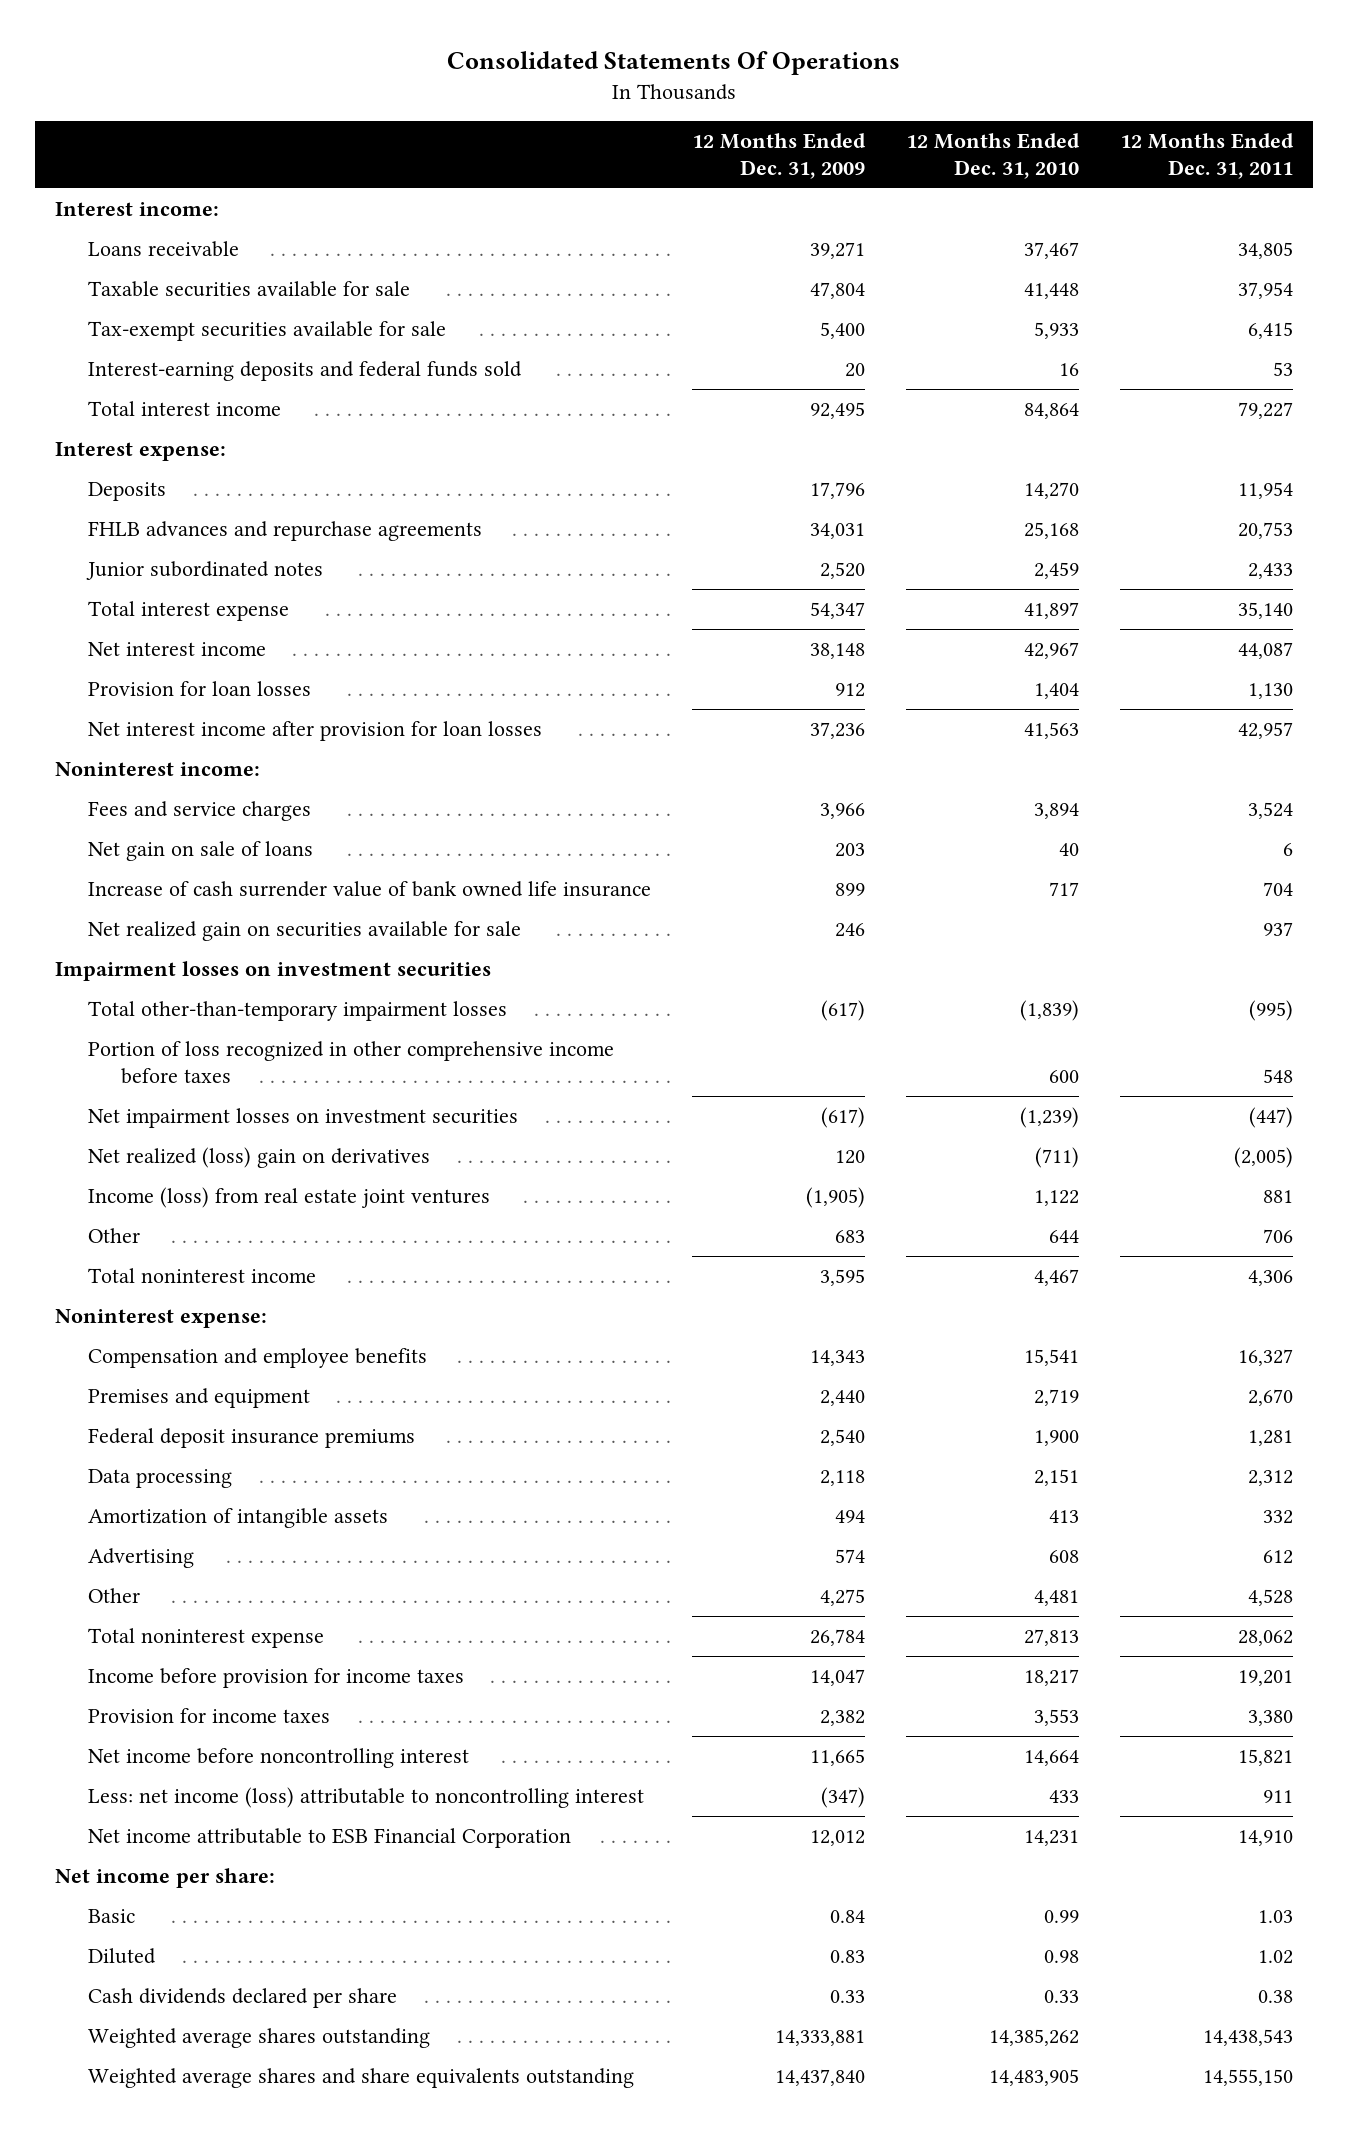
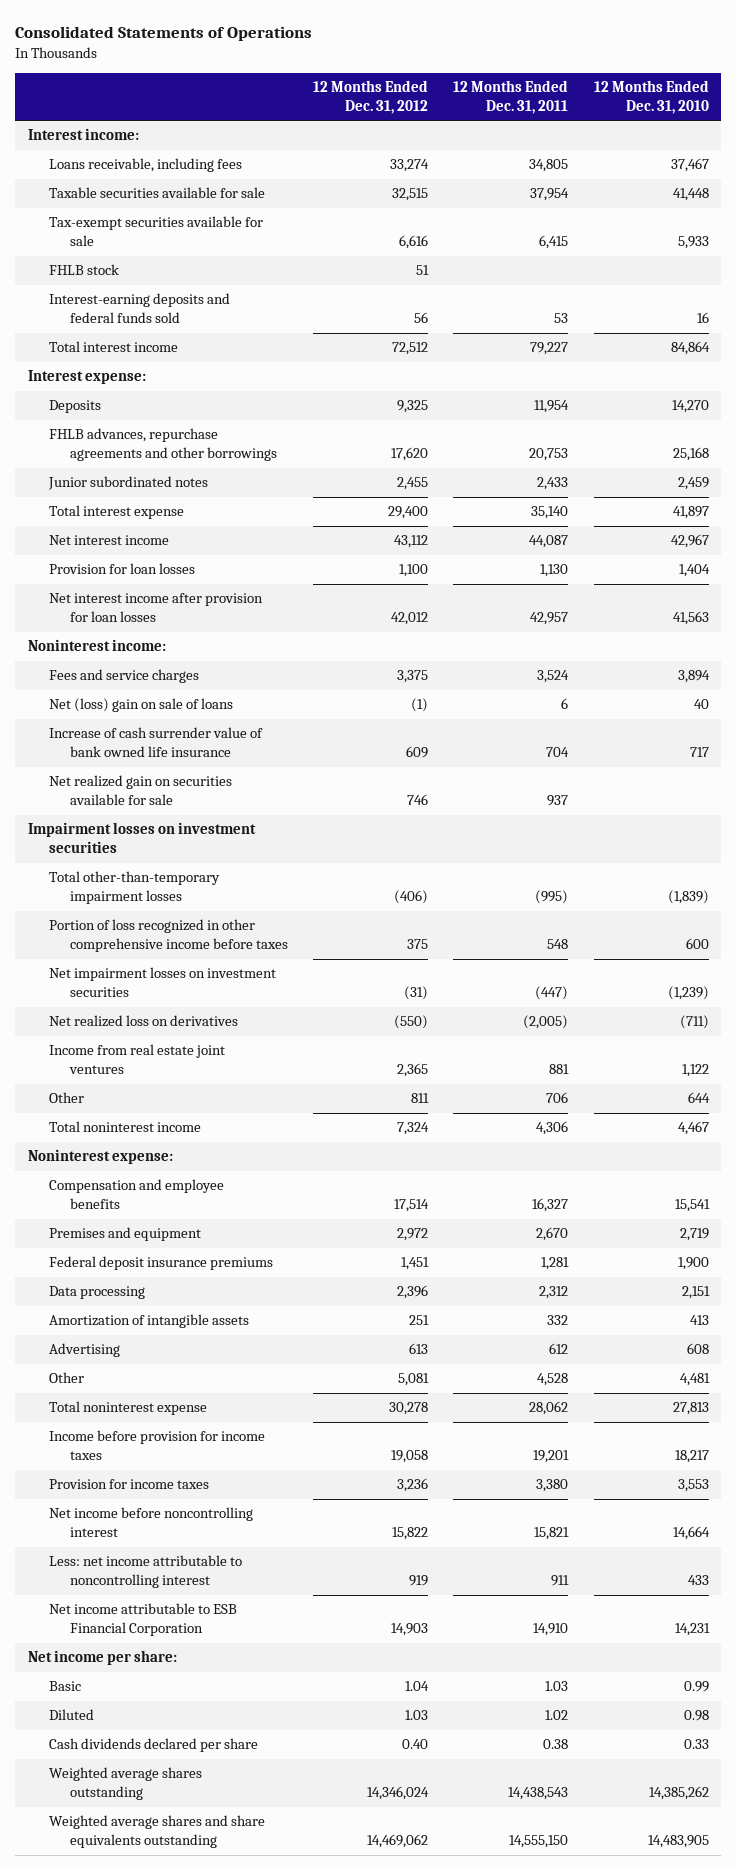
- Consolidated Statements Of Operations
+ Consolidated Statements of Operations
- | 12 Months Ended Dec. 31, 2009 | 12 Months Ended Dec. 31, 2010 | 12 Months Ended Dec. 31, 2011
+ | 12 Months Ended Dec. 31, 2012 | 12 Months Ended Dec. 31, 2011 | 12 Months Ended Dec. 31, 2010
- Loans receivable | 39,271 | 37,467 | 34,805
+ Loans receivable, including fees | 33,274 | 34,805 | 37,467
+ FHLB stock | 51 | |
- FHLB advances and repurchase agreements | 34,031 | 25,168 | 20,753
+ FHLB advances, repurchase agreements and other borrowings | 17,620 | 20,753 | 25,168
- Net gain on sale of loans | 203 | 40 | 6
+ Net (loss) gain on sale of loans | (1) | 6 | 40
- Net realized (loss) gain on derivatives | 120 | (711) | (2,005)
- Income (loss) from real estate joint ventures | (1,905) | 1,122 | 881
+ Net realized loss on derivatives | (550) | (2,005) | (711)
+ Income from real estate joint ventures | 2,365 | 881 | 1,122
- Less: net income (loss) attributable to noncontrolling interest | (347) | 433 | 911
+ Less: net income attributable to noncontrolling interest | 919 | 911 | 433

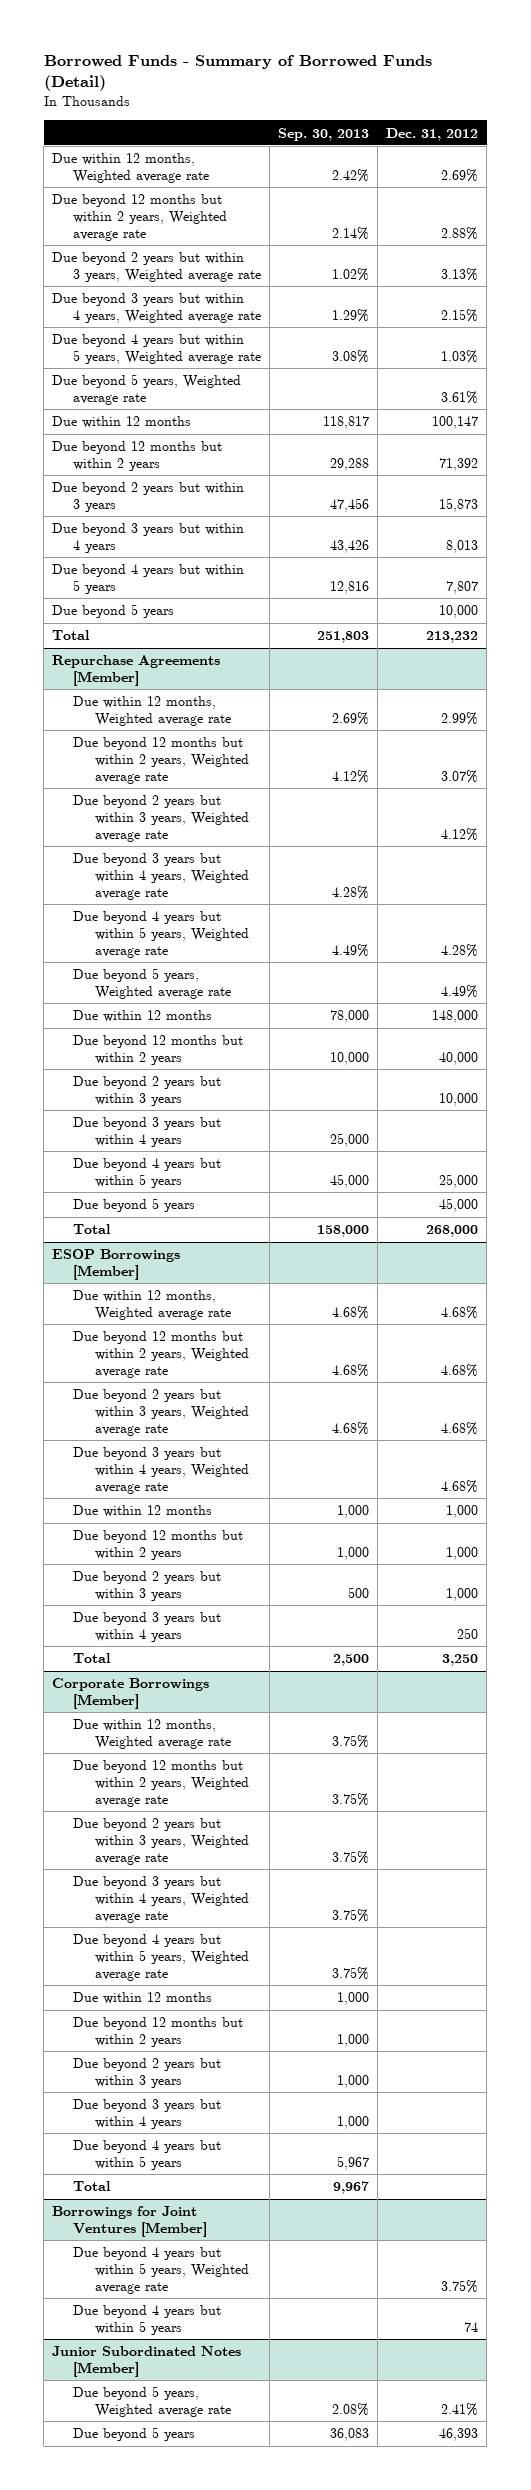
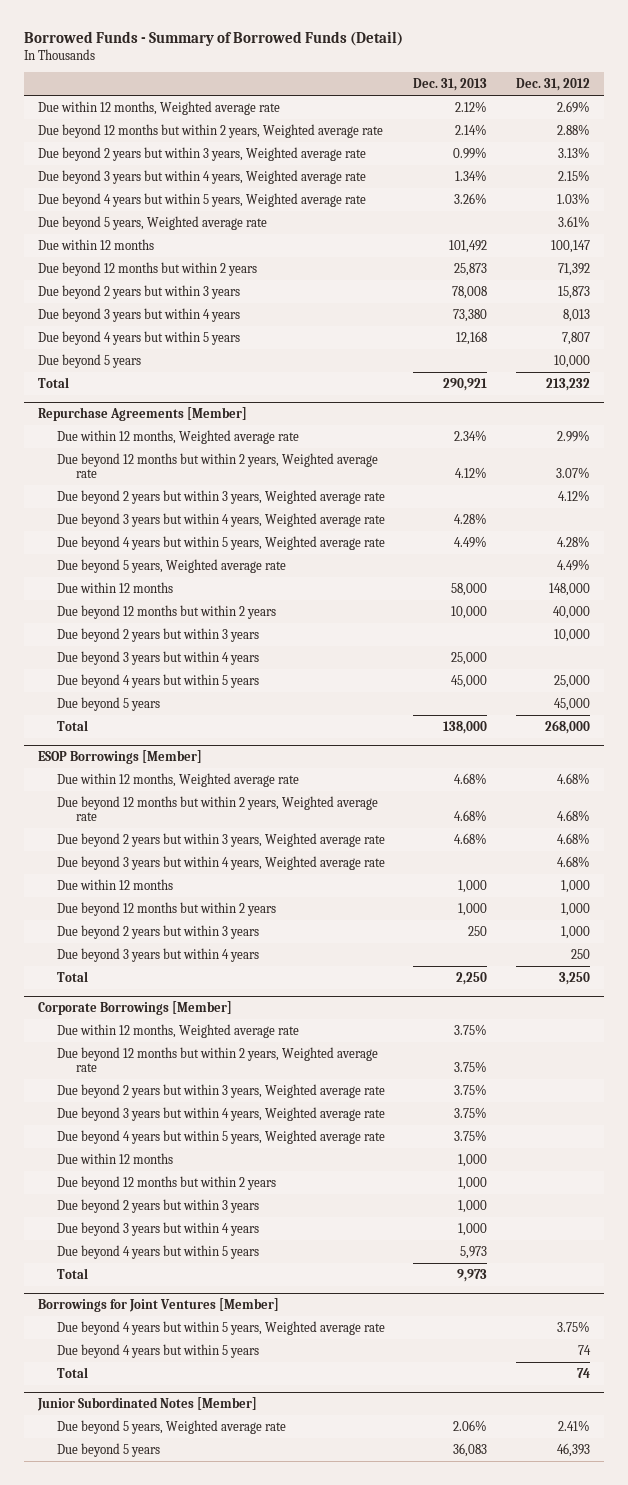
- | Sep. 30, 2013 | Dec. 31, 2012
+ | Dec. 31, 2013 | Dec. 31, 2012
@ Borrowings for Joint Ventures [Member]
+ Total | | 74

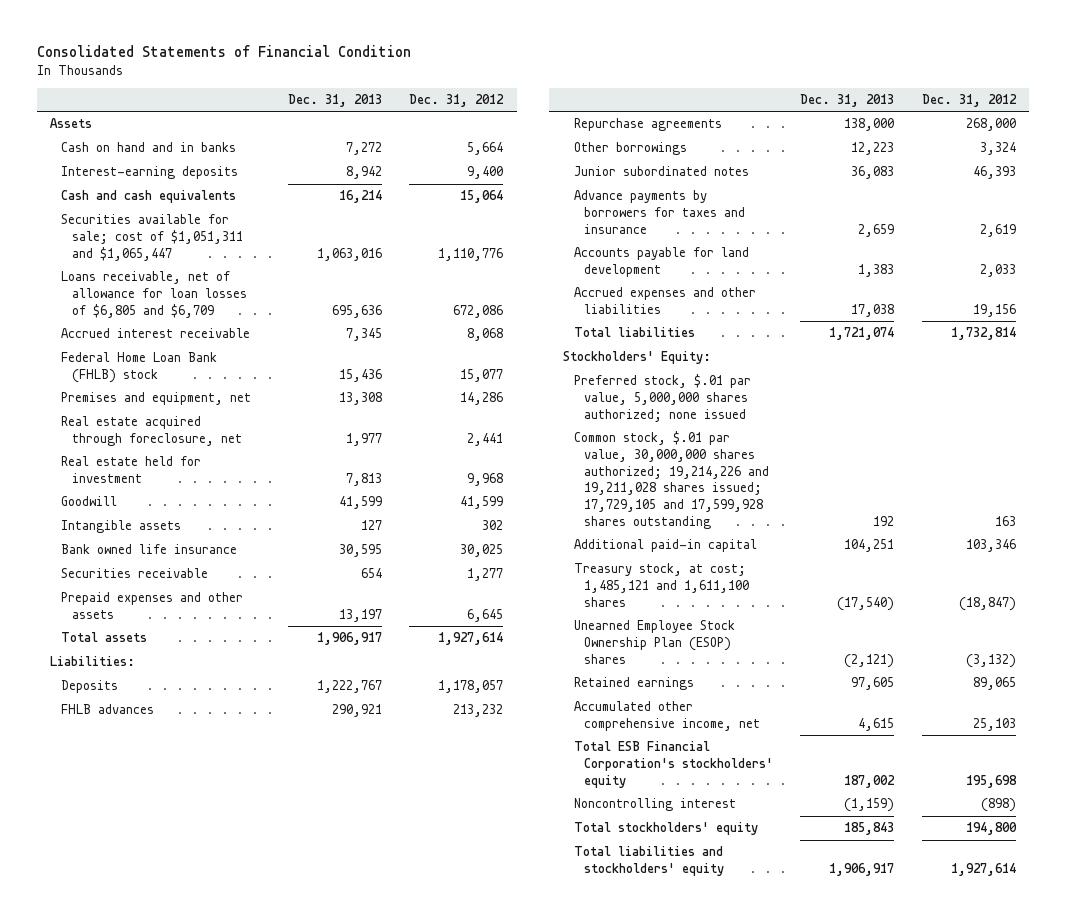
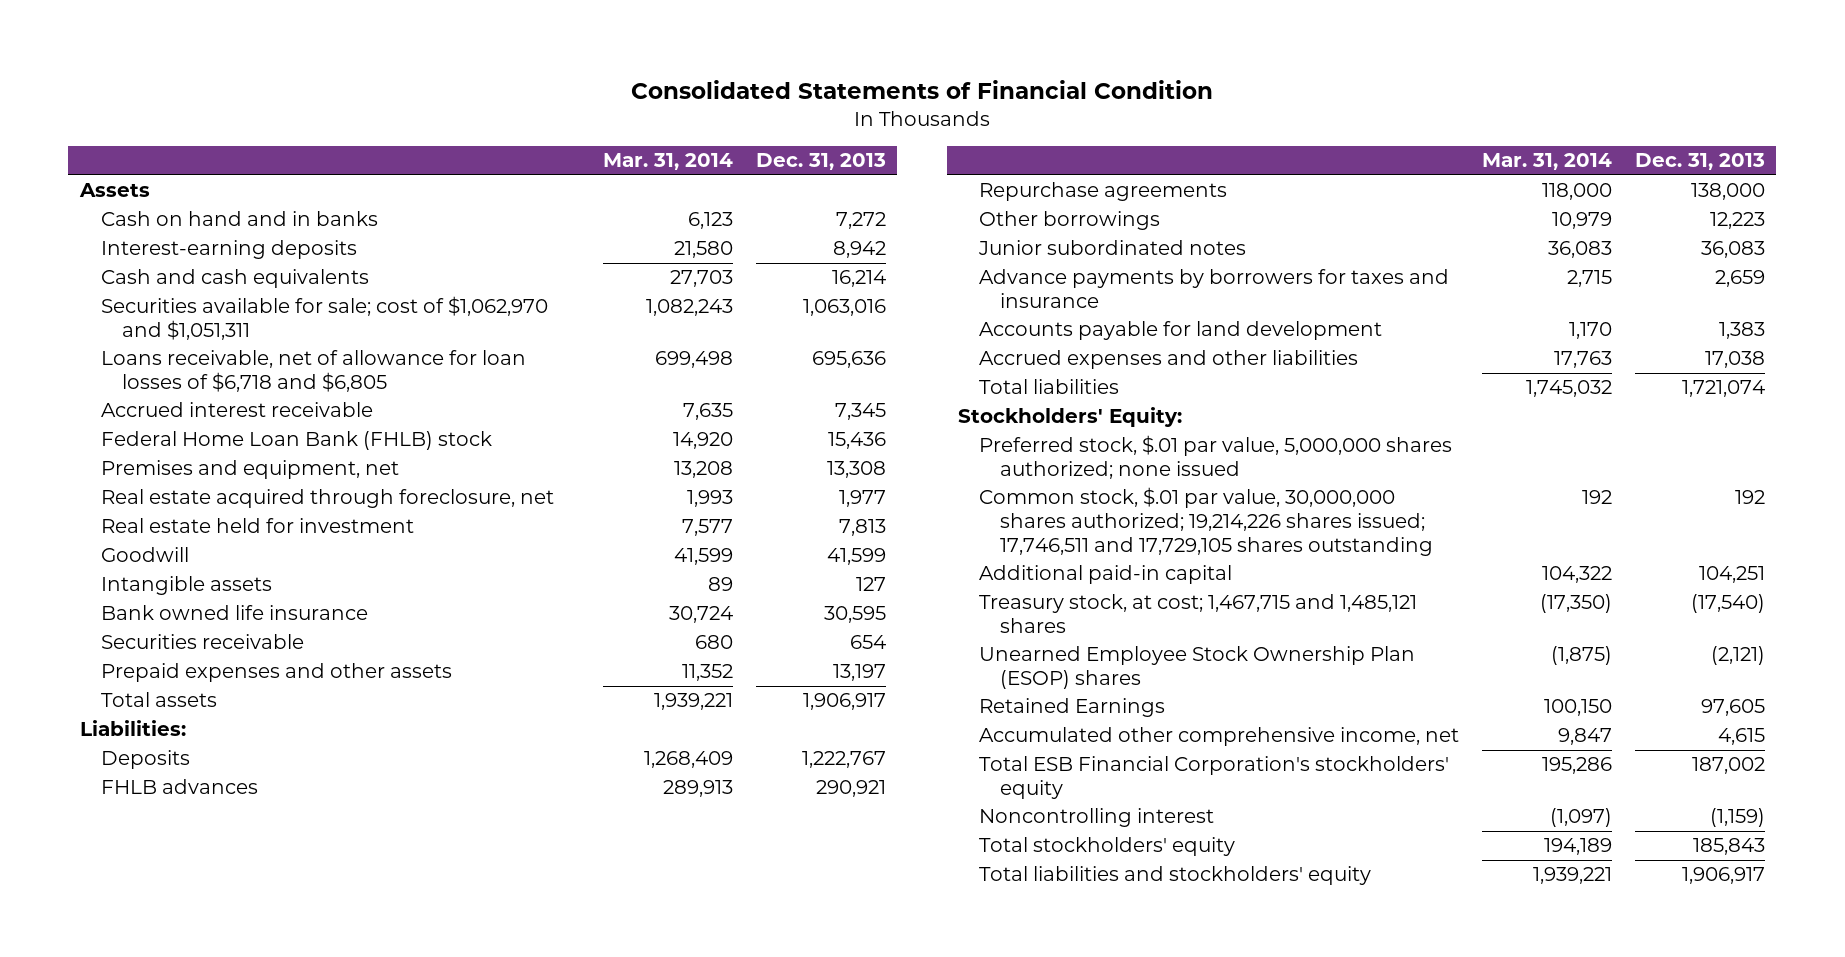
- | Dec. 31, 2013 | Dec. 31, 2012
+ | Mar. 31, 2014 | Dec. 31, 2013
- Securities available for sale; cost of $1,051,311 and $1,065,447 | 1,063,016 | 1,110,776
- Loans receivable, net of allowance for loan losses of $6,805 and $6,709 | 695,636 | 672,086
+ Securities available for sale; cost of $1,062,970 and $1,051,311 | 1,082,243 | 1,063,016
+ Loans receivable, net of allowance for loan losses of $6,718 and $6,805 | 699,498 | 695,636
- Common stock, $.01 par value, 30,000,000 shares authorized; 19,214,226 and 19,211,028 shares issued; 17,729,105 and 17,599,928 shares outstanding | 192 | 163
+ Common stock, $.01 par value, 30,000,000 shares authorized; 19,214,226 shares issued; 17,746,511 and 17,729,105 shares outstanding | 192 | 192
- Treasury stock, at cost; 1,485,121 and 1,611,100 shares | (17,540) | (18,847)
+ Treasury stock, at cost; 1,467,715 and 1,485,121 shares | (17,350) | (17,540)
- Retained earnings | 97,605 | 89,065
+ Retained Earnings | 100,150 | 97,605

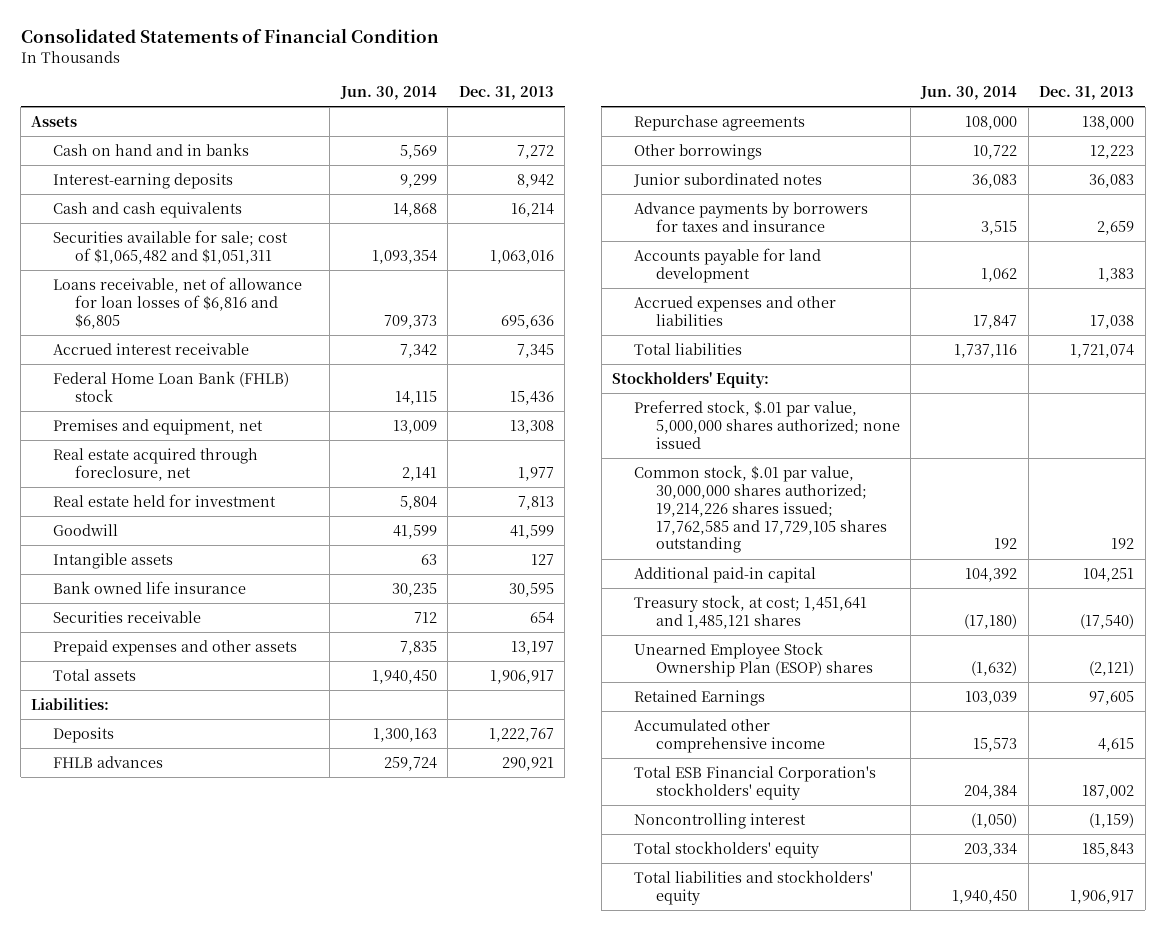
- | Mar. 31, 2014 | Dec. 31, 2013
+ | Jun. 30, 2014 | Dec. 31, 2013
- Securities available for sale; cost of $1,062,970 and $1,051,311 | 1,082,243 | 1,063,016
- Loans receivable, net of allowance for loan losses of $6,718 and $6,805 | 699,498 | 695,636
+ Securities available for sale; cost of $1,065,482 and $1,051,311 | 1,093,354 | 1,063,016
+ Loans receivable, net of allowance for loan losses of $6,816 and $6,805 | 709,373 | 695,636
- Common stock, $.01 par value, 30,000,000 shares authorized; 19,214,226 shares issued; 17,746,511 and 17,729,105 shares outstanding | 192 | 192
+ Common stock, $.01 par value, 30,000,000 shares authorized; 19,214,226 shares issued; 17,762,585 and 17,729,105 shares outstanding | 192 | 192
- Treasury stock, at cost; 1,467,715 and 1,485,121 shares | (17,350) | (17,540)
+ Treasury stock, at cost; 1,451,641 and 1,485,121 shares | (17,180) | (17,540)
- Accumulated other comprehensive income, net | 9,847 | 4,615
+ Accumulated other comprehensive income | 15,573 | 4,615

